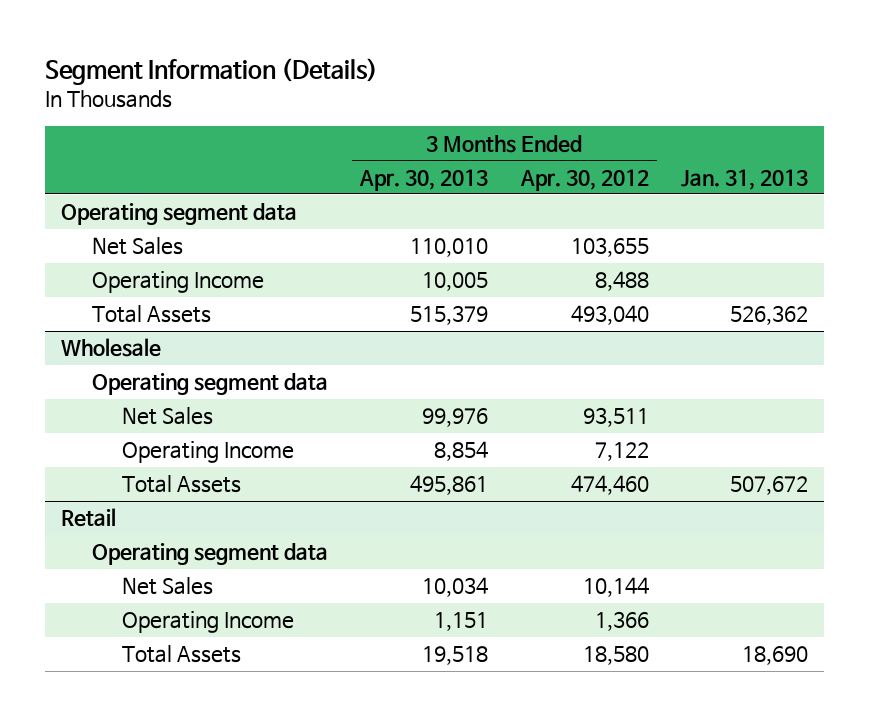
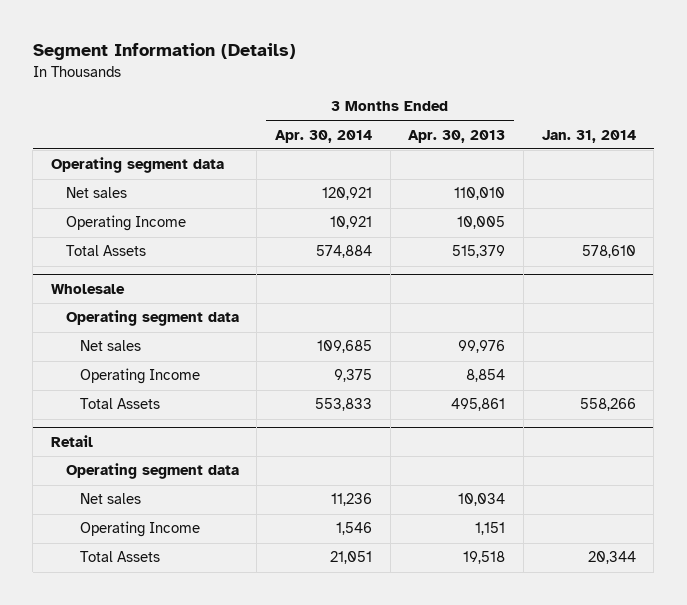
- | 3 Months Ended Apr. 30, 2013 | 3 Months Ended Apr. 30, 2012 | Jan. 31, 2013
+ | 3 Months Ended Apr. 30, 2014 | 3 Months Ended Apr. 30, 2013 | Jan. 31, 2014
- Net Sales | 110,010 | 103,655 |
+ Net sales | 120,921 | 110,010 |
@ Wholesale
- Net Sales | 99,976 | 93,511 |
+ Net sales | 109,685 | 99,976 |
@ Retail
- Net Sales | 10,034 | 10,144 |
+ Net sales | 11,236 | 10,034 |

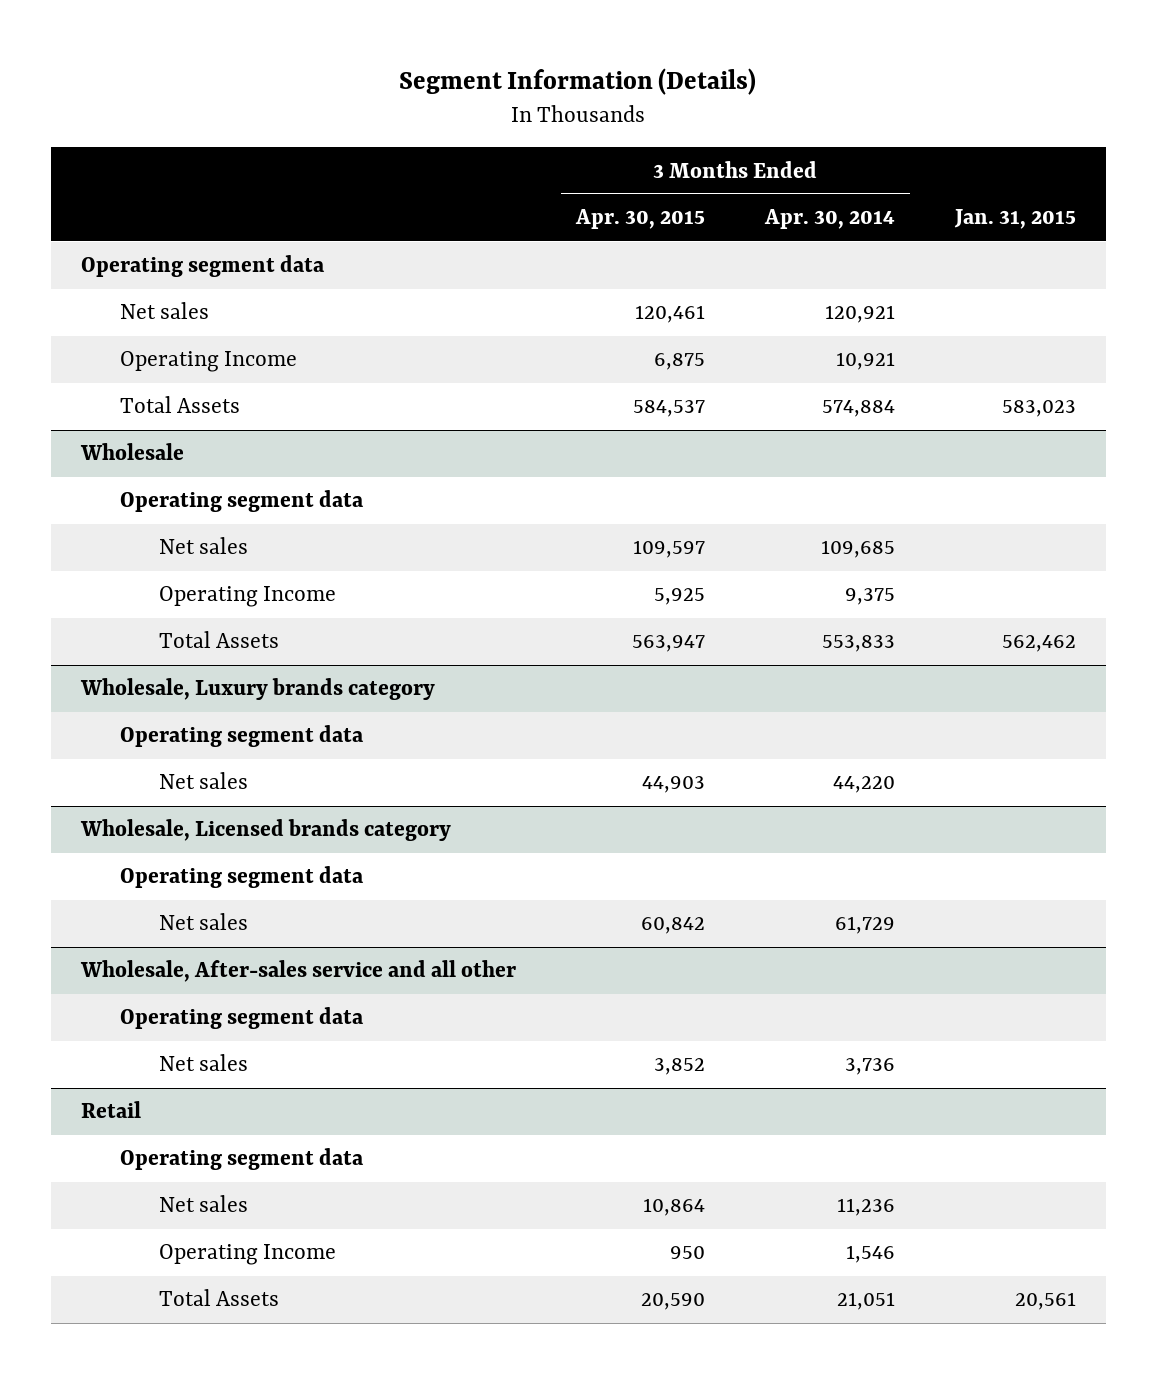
- | 3 Months Ended Apr. 30, 2014 | 3 Months Ended Apr. 30, 2013 | Jan. 31, 2014
+ | 3 Months Ended Apr. 30, 2015 | 3 Months Ended Apr. 30, 2014 | Jan. 31, 2015
+ Wholesale, Luxury brands category
+ Operating segment data
+ Net sales | 44,903 | 44,220 |
+ Wholesale, Licensed brands category
+ Operating segment data
+ Net sales | 60,842 | 61,729 |
+ Wholesale, After-sales service and all other
+ Operating segment data
+ Net sales | 3,852 | 3,736 |

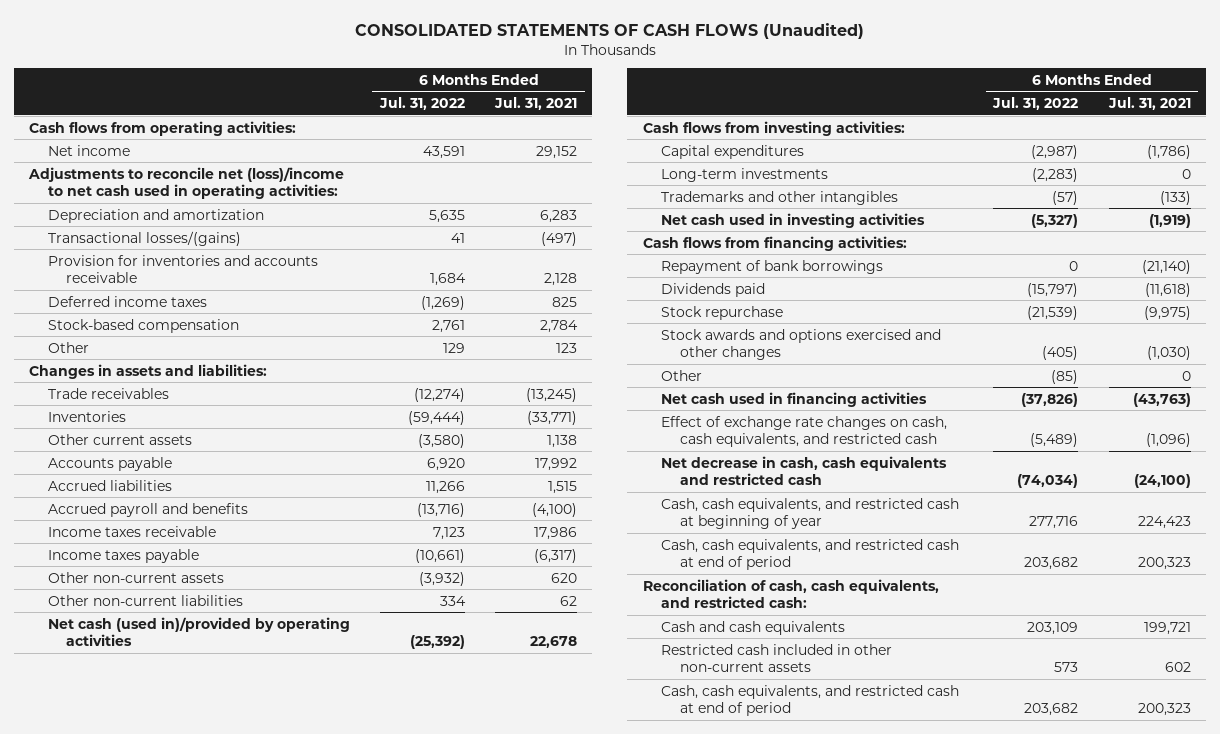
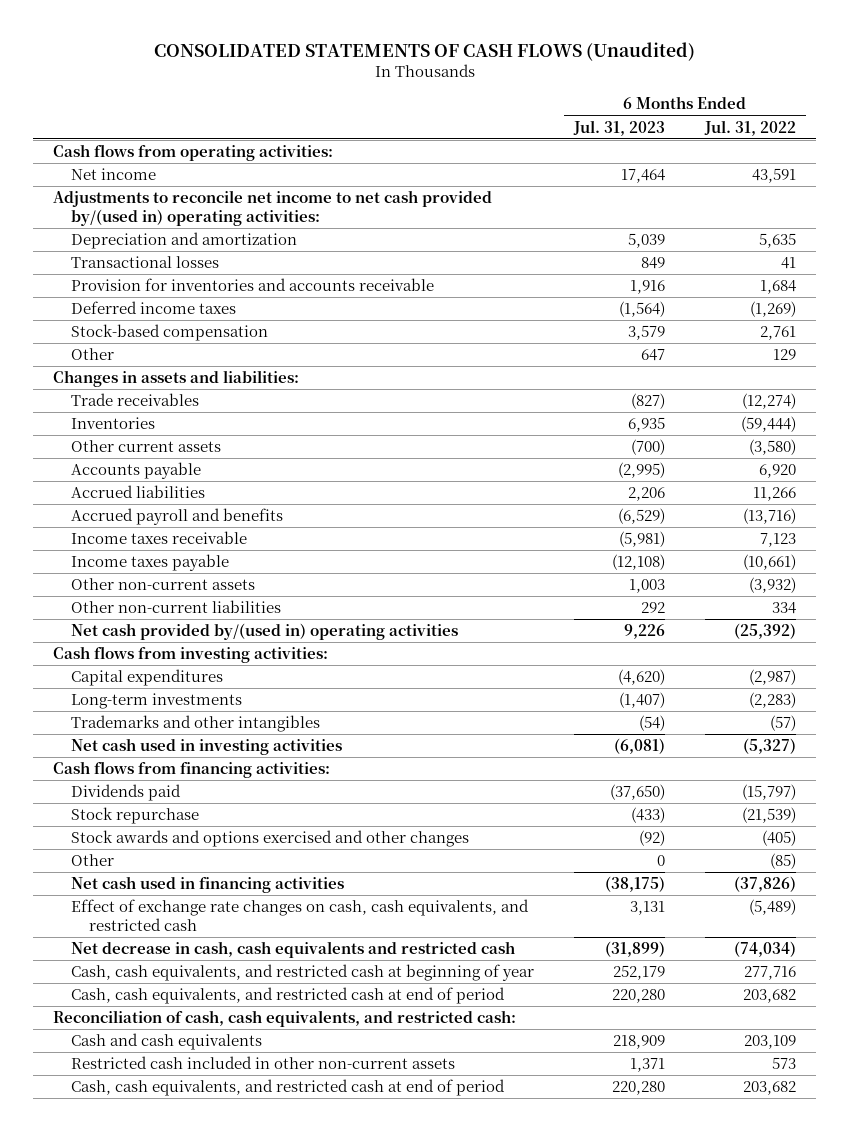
- | 6 Months Ended Jul. 31, 2022 | 6 Months Ended Jul. 31, 2021
+ | 6 Months Ended Jul. 31, 2023 | 6 Months Ended Jul. 31, 2022
- Adjustments to reconcile net (loss)/income to net cash used in operating activities:
+ Adjustments to reconcile net income to net cash provided by/(used in) operating activities:
- Transactional losses/(gains) | 41 | (497)
+ Transactional losses | 849 | 41
- Net cash (used in)/provided by operating activities | (25,392) | 22,678
+ Net cash provided by/(used in) operating activities | 9,226 | (25,392)
- Repayment of bank borrowings | 0 | (21,140)

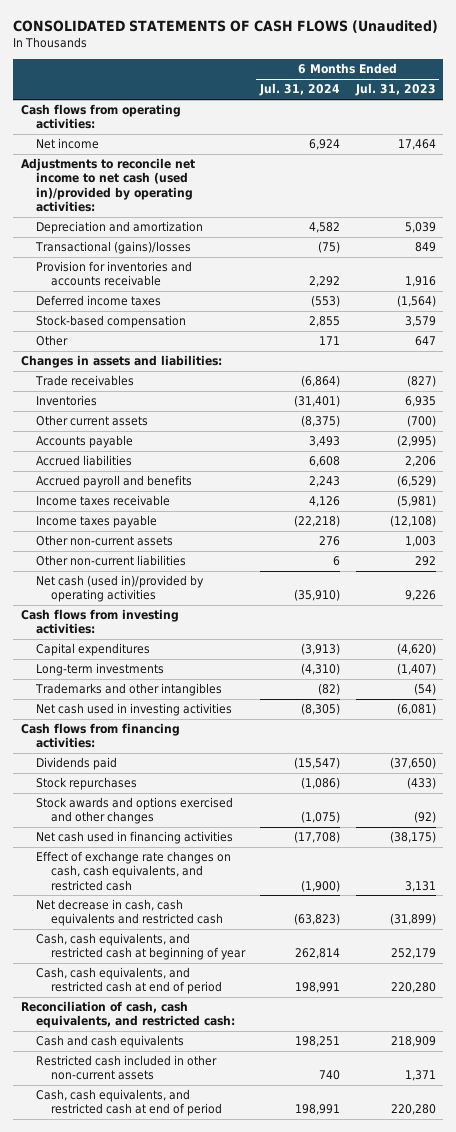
- | 6 Months Ended Jul. 31, 2023 | 6 Months Ended Jul. 31, 2022
+ | 6 Months Ended Jul. 31, 2024 | 6 Months Ended Jul. 31, 2023
- Adjustments to reconcile net income to net cash provided by/(used in) operating activities:
+ Adjustments to reconcile net income to net cash (used in)/provided by operating activities:
- Transactional losses | 849 | 41
+ Transactional (gains)/losses | (75) | 849
- Net cash provided by/(used in) operating activities | 9,226 | (25,392)
+ Net cash (used in)/provided by operating activities | (35,910) | 9,226
- Stock repurchase | (433) | (21,539)
+ Stock repurchases | (1,086) | (433)
- Other | 0 | (85)

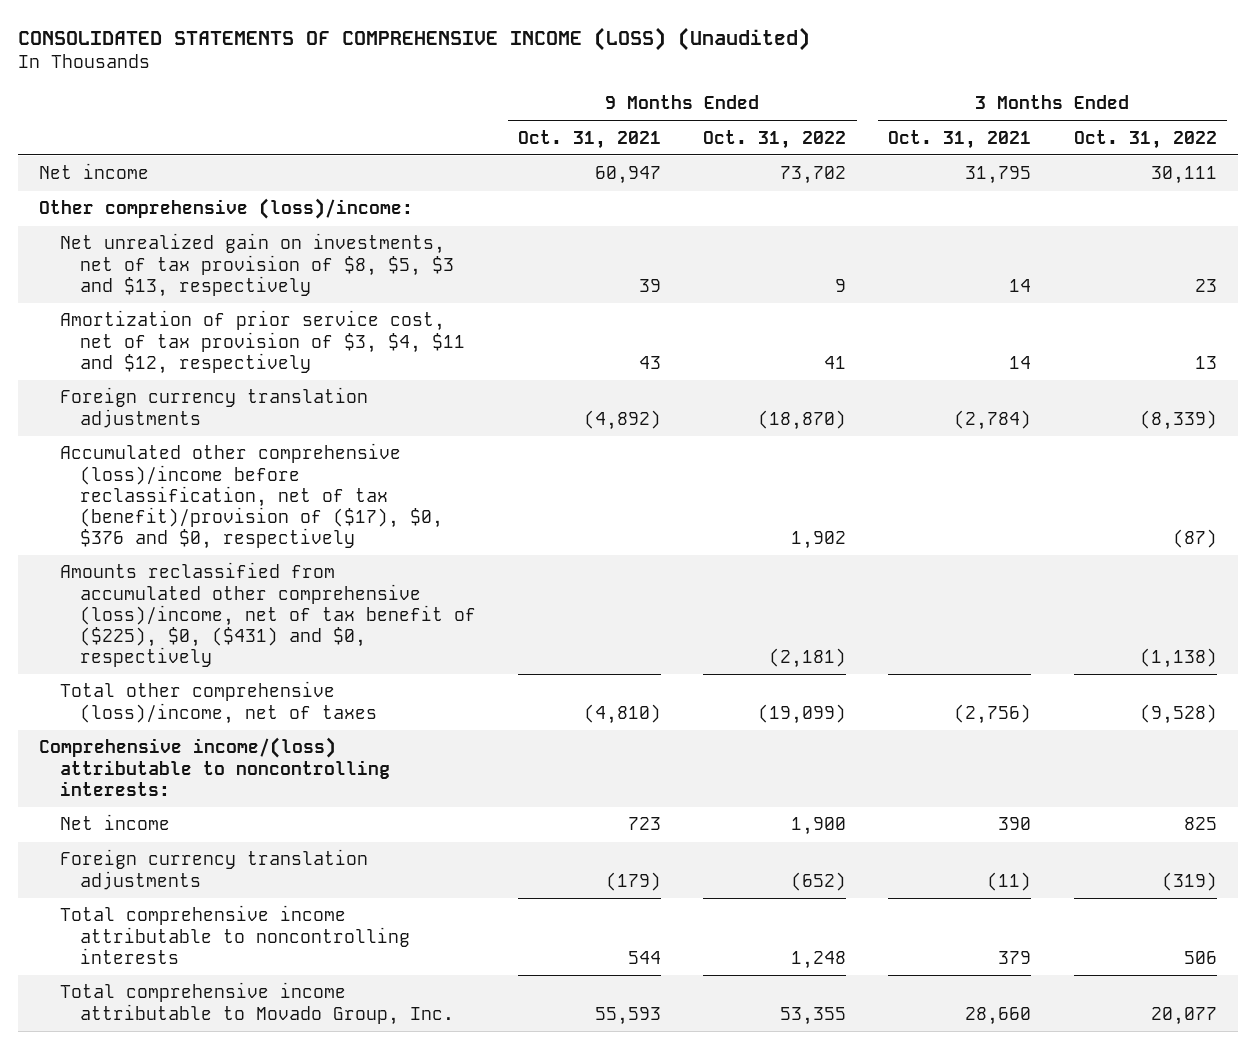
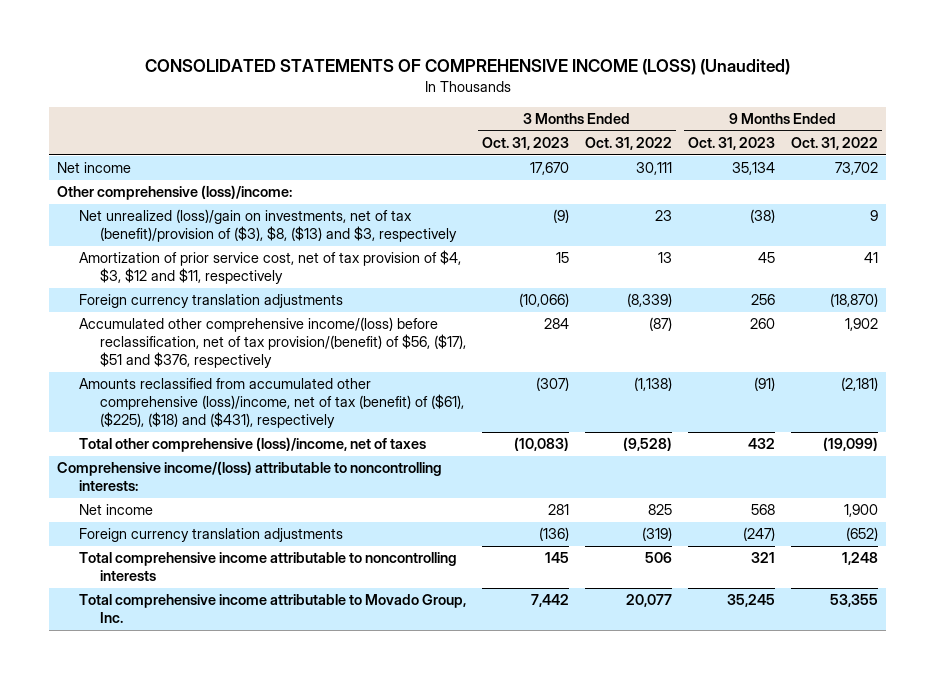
- | 9 Months Ended Oct. 31, 2021 | 9 Months Ended Oct. 31, 2022 | 3 Months Ended Oct. 31, 2021 | 3 Months Ended Oct. 31, 2022
+ | 3 Months Ended Oct. 31, 2023 | 3 Months Ended Oct. 31, 2022 | 9 Months Ended Oct. 31, 2023 | 9 Months Ended Oct. 31, 2022
- Net unrealized gain on investments, net of tax provision of $8, $5, $3 and $13, respectively | 39 | 9 | 14 | 23
- Amortization of prior service cost, net of tax provision of $3, $4, $11 and $12, respectively | 43 | 41 | 14 | 13
+ Net unrealized (loss)/gain on investments, net of tax (benefit)/provision of ($3), $8, ($13) and $3, respectively | (9) | 23 | (38) | 9
+ Amortization of prior service cost, net of tax provision of $4, $3, $12 and $11, respectively | 15 | 13 | 45 | 41
- Accumulated other comprehensive (loss)/income before reclassification, net of tax (benefit)/provision of ($17), $0, $376 and $0, respectively | | 1,902 | | (87)
- Amounts reclassified from accumulated other comprehensive (loss)/income, net of tax benefit of ($225), $0, ($431) and $0, respectively | | (2,181) | | (1,138)
+ Accumulated other comprehensive income/(loss) before reclassification, net of tax provision/(benefit) of $56, ($17), $51 and $376, respectively | 284 | (87) | 260 | 1,902
+ Amounts reclassified from accumulated other comprehensive (loss)/income, net of tax (benefit) of ($61), ($225), ($18) and ($431), respectively | (307) | (1,138) | (91) | (2,181)

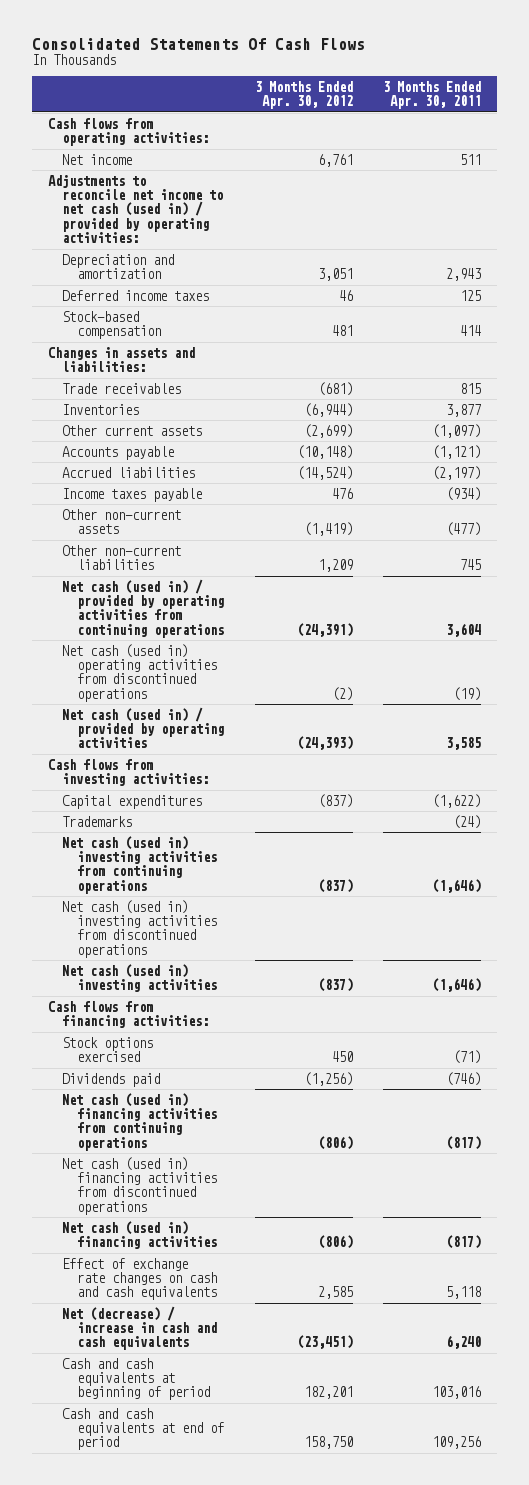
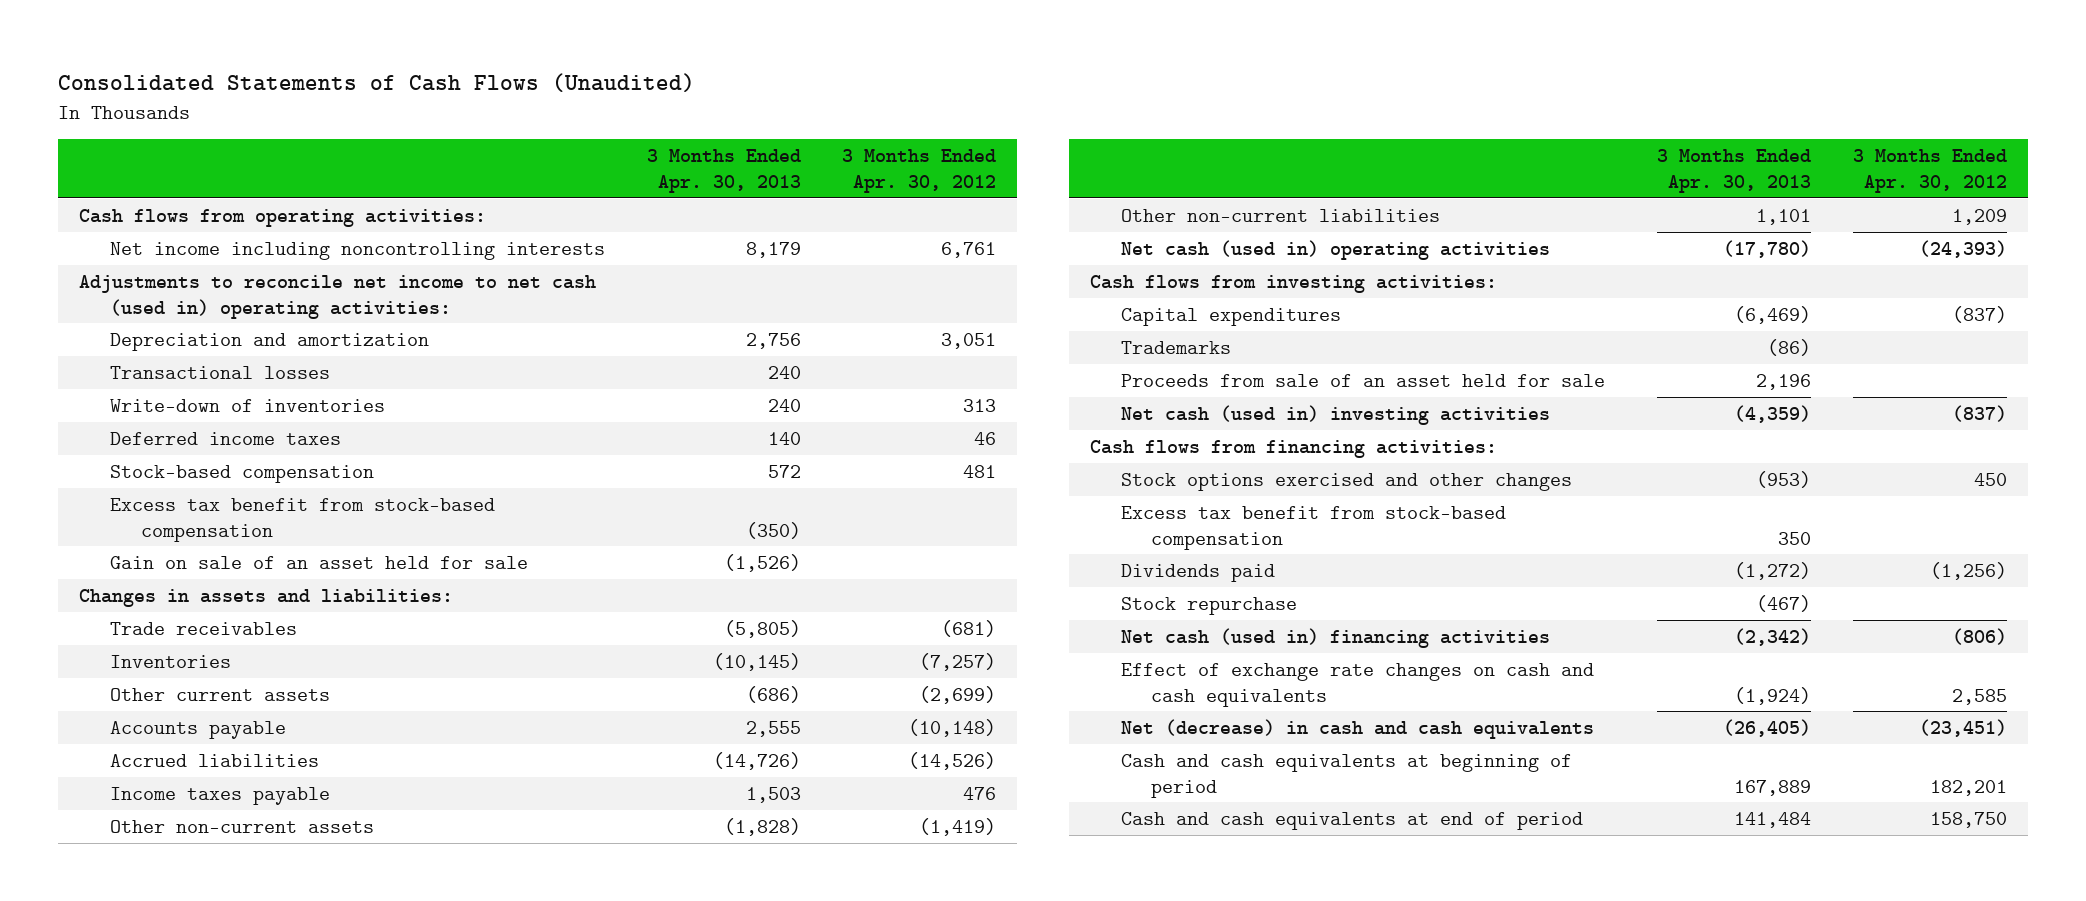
- Consolidated Statements Of Cash Flows
+ Consolidated Statements of Cash Flows (Unaudited)
- | 3 Months Ended Apr. 30, 2012 | 3 Months Ended Apr. 30, 2011
+ | 3 Months Ended Apr. 30, 2013 | 3 Months Ended Apr. 30, 2012
- Net income | 6,761 | 511
- Adjustments to reconcile net income to net cash (used in) / provided by operating activities:
+ Net income including noncontrolling interests | 8,179 | 6,761
+ Adjustments to reconcile net income to net cash (used in) operating activities:
+ Transactional losses | 240 |
+ Write-down of inventories | 240 | 313
+ Excess tax benefit from stock-based compensation | (350) |
+ Gain on sale of an asset held for sale | (1,526) |
- Inventories | (6,944) | 3,877
+ Inventories | (10,145) | (7,257)
- Accrued liabilities | (14,524) | (2,197)
+ Accrued liabilities | (14,726) | (14,526)
- Net cash (used in) / provided by operating activities from continuing operations | (24,391) | 3,604
- Net cash (used in) operating activities from discontinued operations | (2) | (19)
- Net cash (used in) / provided by operating activities | (24,393) | 3,585
+ Net cash (used in) operating activities | (17,780) | (24,393)
- Net cash (used in) investing activities from continuing operations | (837) | (1,646)
- Net cash (used in) investing activities from discontinued operations
+ Proceeds from sale of an asset held for sale | 2,196 |
- Stock options exercised | 450 | (71)
+ Stock options exercised and other changes | (953) | 450
+ Excess tax benefit from stock-based compensation | 350 |
- Net cash (used in) financing activities from continuing operations | (806) | (817)
- Net cash (used in) financing activities from discontinued operations
+ Stock repurchase | (467) |
- Net (decrease) / increase in cash and cash equivalents | (23,451) | 6,240
+ Net (decrease) in cash and cash equivalents | (26,405) | (23,451)

